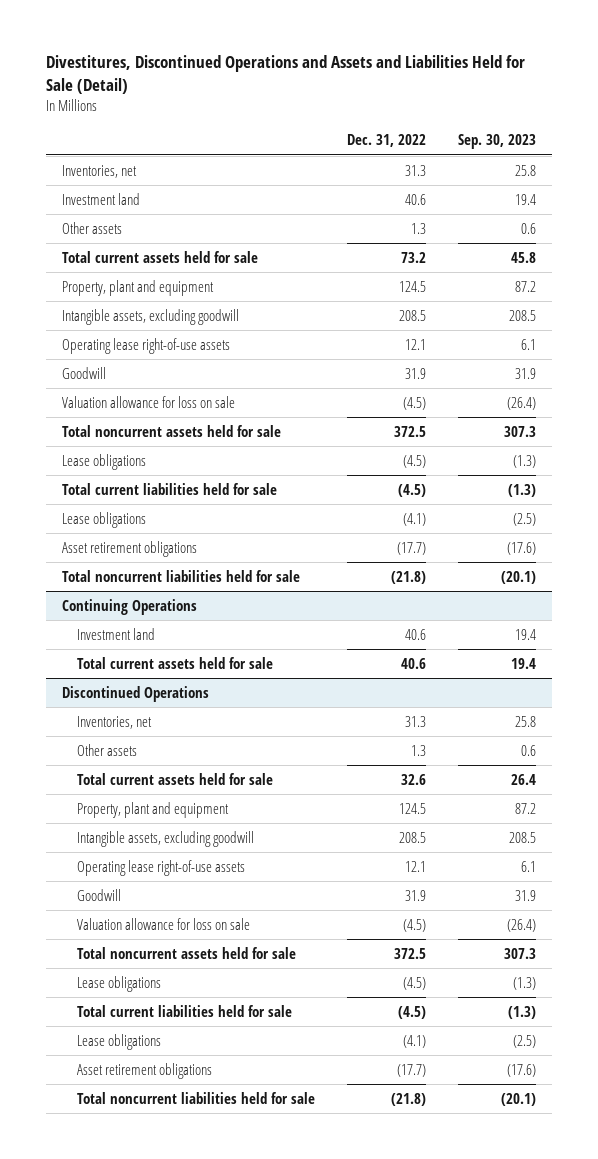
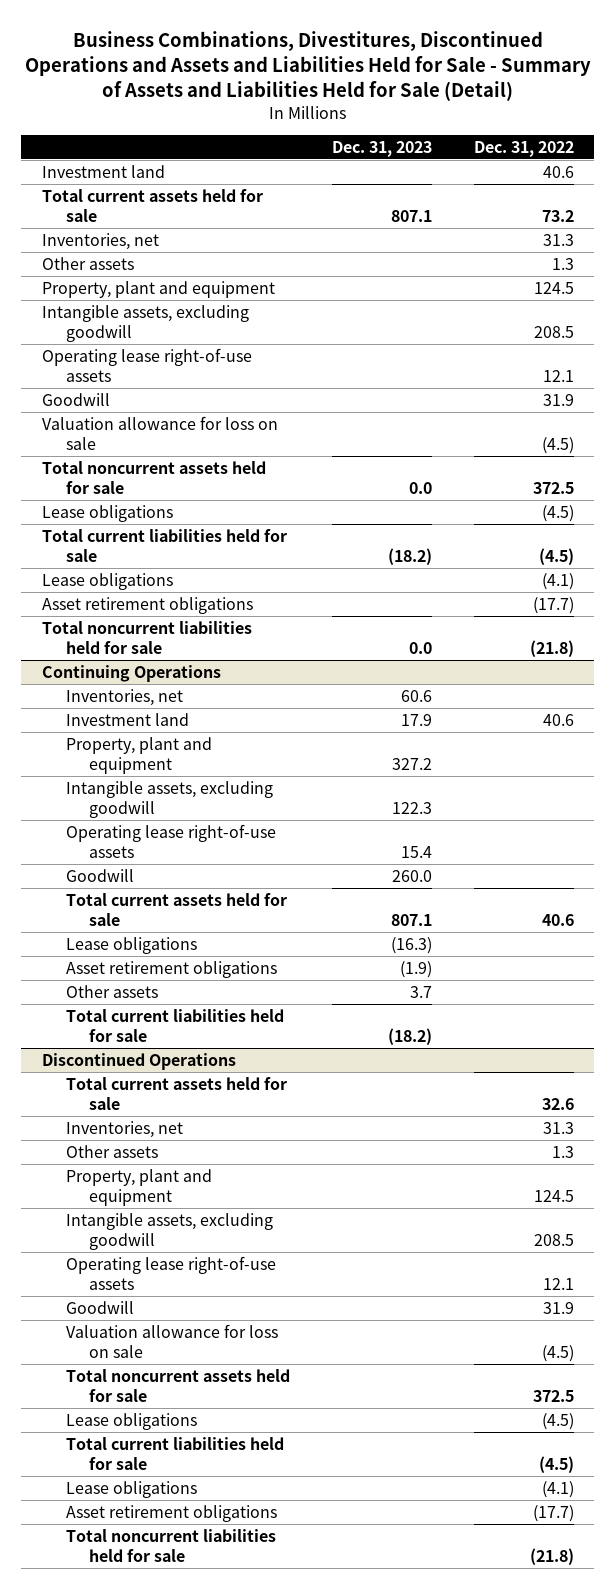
- Divestitures, Discontinued Operations and Assets and Liabilities Held for Sale (Detail)
+ Business Combinations, Divestitures, Discontinued Operations and Assets and Liabilities Held for Sale - Summary of Assets and Liabilities Held for Sale (Detail)
- | Dec. 31, 2022 | Sep. 30, 2023
+ | Dec. 31, 2023 | Dec. 31, 2022
moved down: Inventories, net | | 31.3
moved down: Other assets | | 1.3
@ Continuing Operations
+ Inventories, net | 60.6 |
+ Property, plant and equipment | 327.2 |
+ Intangible assets, excluding goodwill | 122.3 |
+ Operating lease right-of-use assets | 15.4 |
+ Goodwill | 260.0 |
+ Lease obligations | (16.3) |
+ Asset retirement obligations | (1.9) |
+ Other assets | 3.7 |
+ Total current liabilities held for sale | (18.2) |
@ Discontinued Operations
moved up: Total current assets held for sale | | 32.6

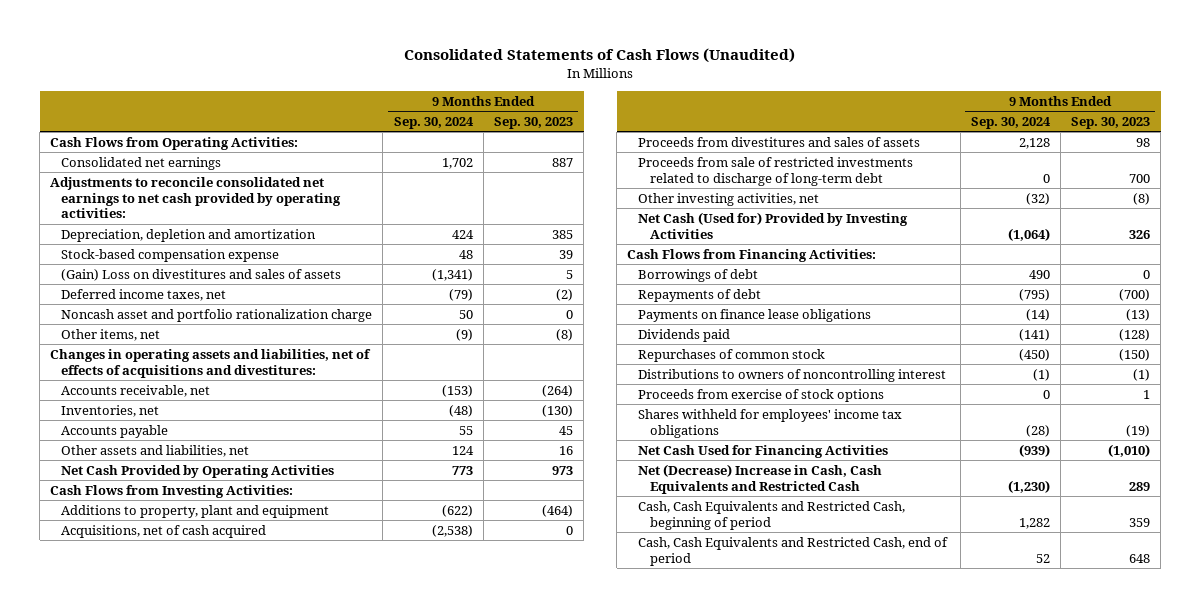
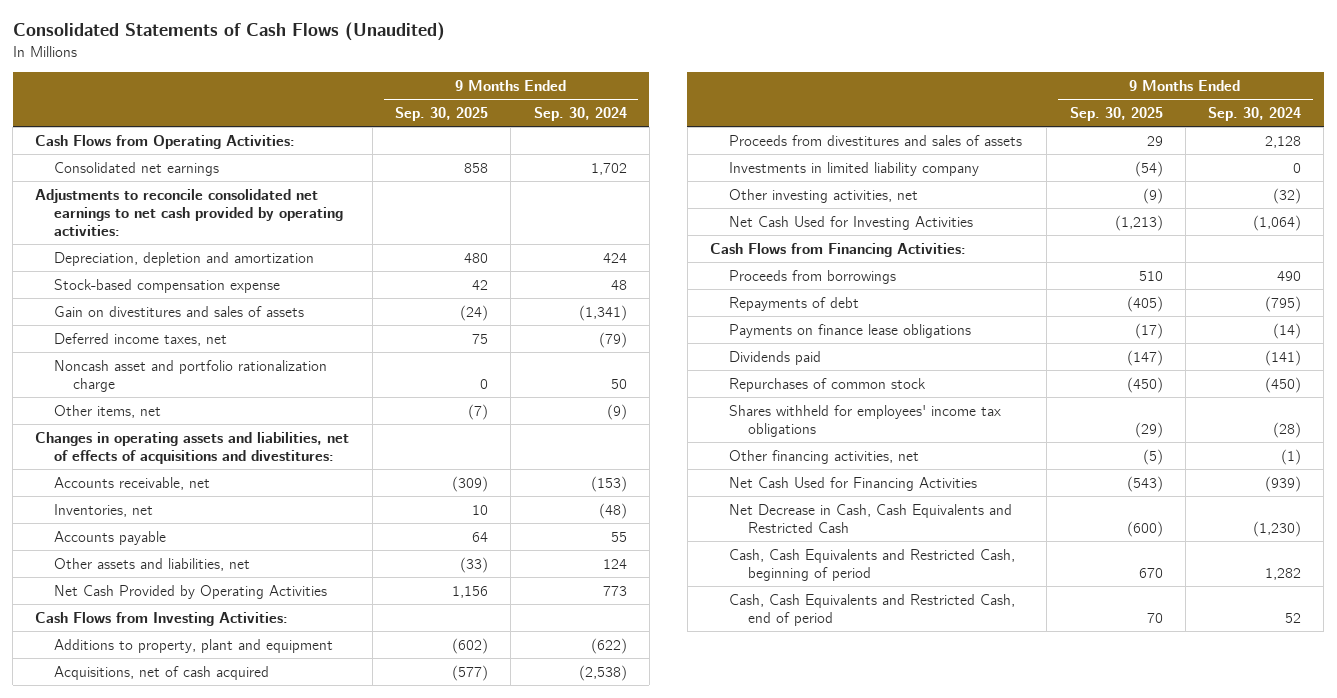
- | 9 Months Ended Sep. 30, 2024 | 9 Months Ended Sep. 30, 2023
+ | 9 Months Ended Sep. 30, 2025 | 9 Months Ended Sep. 30, 2024
- (Gain) Loss on divestitures and sales of assets | (1,341) | 5
+ Gain on divestitures and sales of assets | (24) | (1,341)
- Proceeds from sale of restricted investments related to discharge of long-term debt | 0 | 700
+ Investments in limited liability company | (54) | 0
- Net Cash (Used for) Provided by Investing Activities | (1,064) | 326
+ Net Cash Used for Investing Activities | (1,213) | (1,064)
- Borrowings of debt | 490 | 0
+ Proceeds from borrowings | 510 | 490
- Distributions to owners of noncontrolling interest | (1) | (1)
- Proceeds from exercise of stock options | 0 | 1
+ Other financing activities, net | (5) | (1)
- Net (Decrease) Increase in Cash, Cash Equivalents and Restricted Cash | (1,230) | 289
+ Net Decrease in Cash, Cash Equivalents and Restricted Cash | (600) | (1,230)

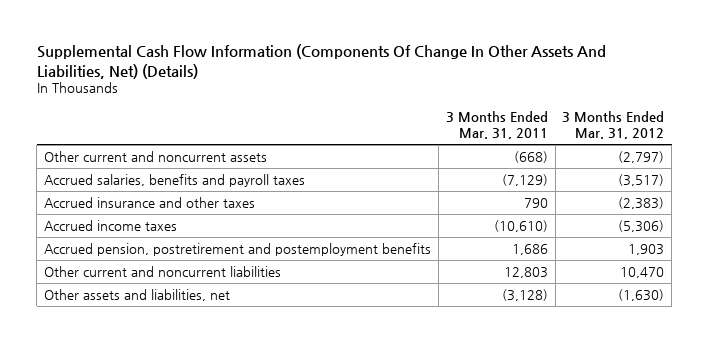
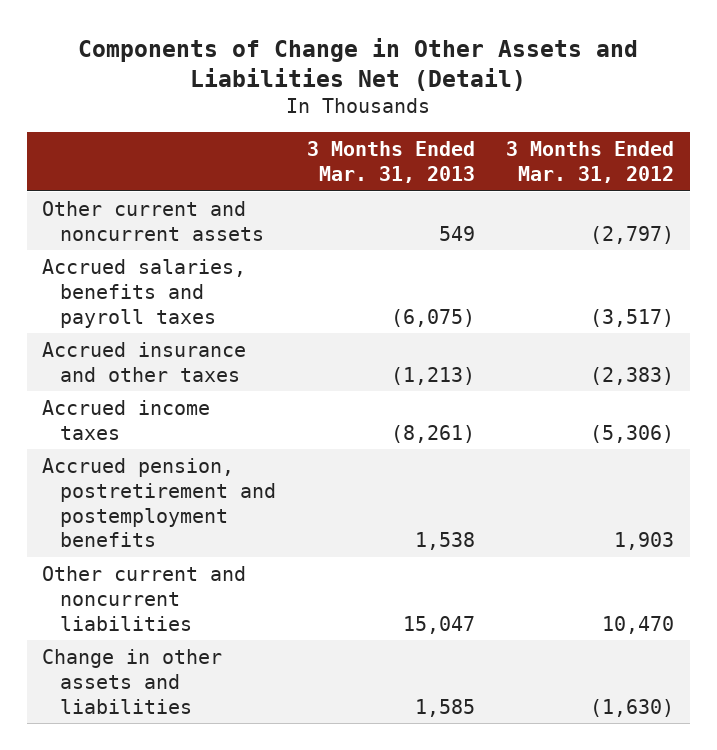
- Supplemental Cash Flow Information (Components Of Change In Other Assets And Liabilities, Net) (Details)
+ Components of Change in Other Assets and Liabilities Net (Detail)
- | 3 Months Ended Mar. 31, 2011 | 3 Months Ended Mar. 31, 2012
+ | 3 Months Ended Mar. 31, 2013 | 3 Months Ended Mar. 31, 2012
- Other assets and liabilities, net | (3,128) | (1,630)
+ Change in other assets and liabilities | 1,585 | (1,630)

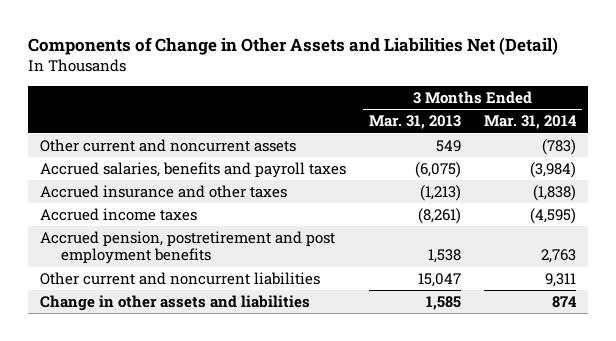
- | 3 Months Ended Mar. 31, 2013 | 3 Months Ended Mar. 31, 2012
+ | 3 Months Ended Mar. 31, 2013 | 3 Months Ended Mar. 31, 2014
- Accrued pension, postretirement and postemployment benefits | 1,538 | 1,903
+ Accrued pension, postretirement and post employment benefits | 1,538 | 2,763

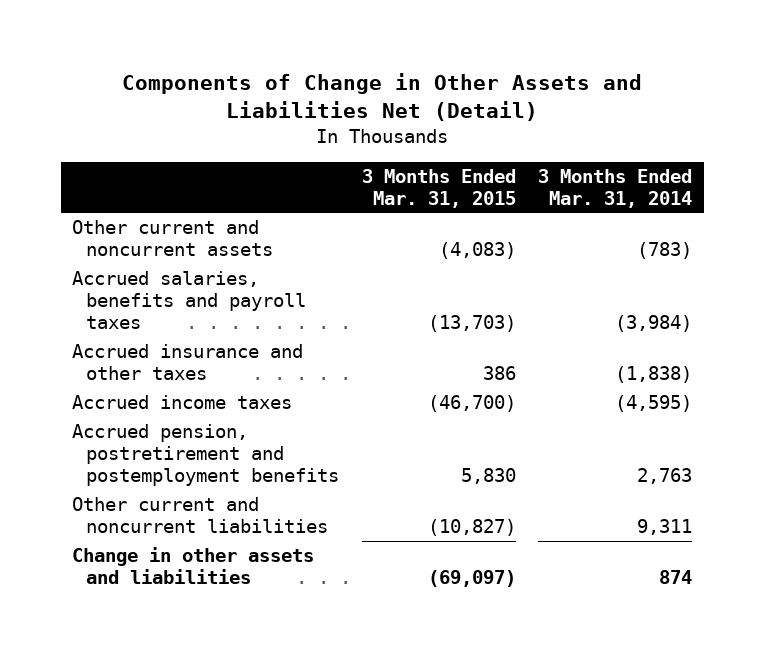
- | 3 Months Ended Mar. 31, 2013 | 3 Months Ended Mar. 31, 2014
+ | 3 Months Ended Mar. 31, 2015 | 3 Months Ended Mar. 31, 2014
- Accrued pension, postretirement and post employment benefits | 1,538 | 2,763
+ Accrued pension, postretirement and postemployment benefits | 5,830 | 2,763

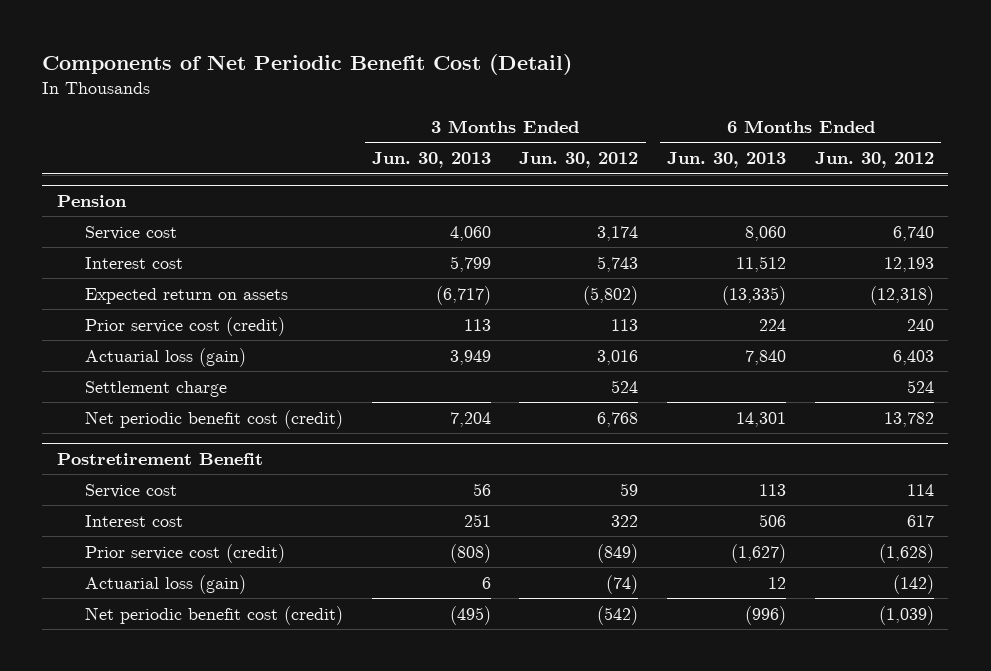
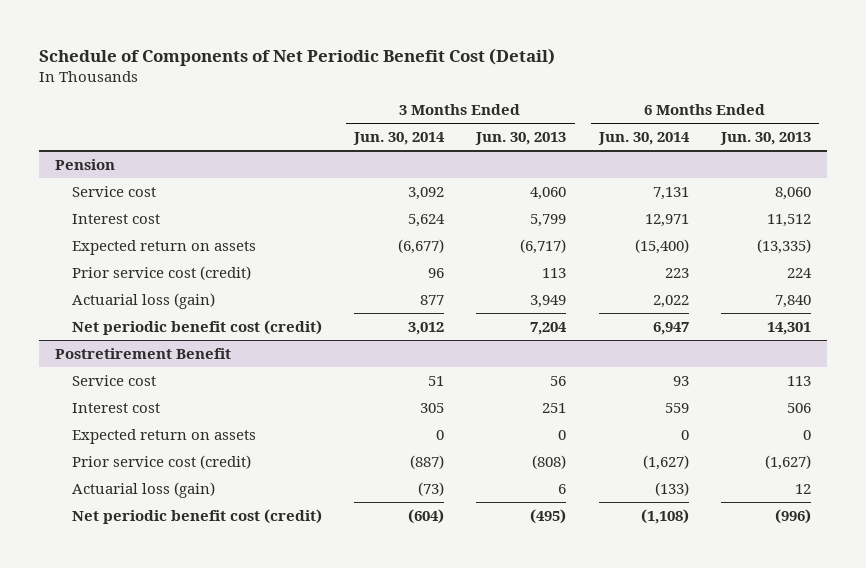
- Components of Net Periodic Benefit Cost (Detail)
+ Schedule of Components of Net Periodic Benefit Cost (Detail)
- | 3 Months Ended Jun. 30, 2013 | 3 Months Ended Jun. 30, 2012 | 6 Months Ended Jun. 30, 2013 | 6 Months Ended Jun. 30, 2012
+ | 3 Months Ended Jun. 30, 2014 | 3 Months Ended Jun. 30, 2013 | 6 Months Ended Jun. 30, 2014 | 6 Months Ended Jun. 30, 2013
@ Pension
- Settlement charge | | 524 | | 524
@ Postretirement Benefit
+ Expected return on assets | 0 | 0 | 0 | 0

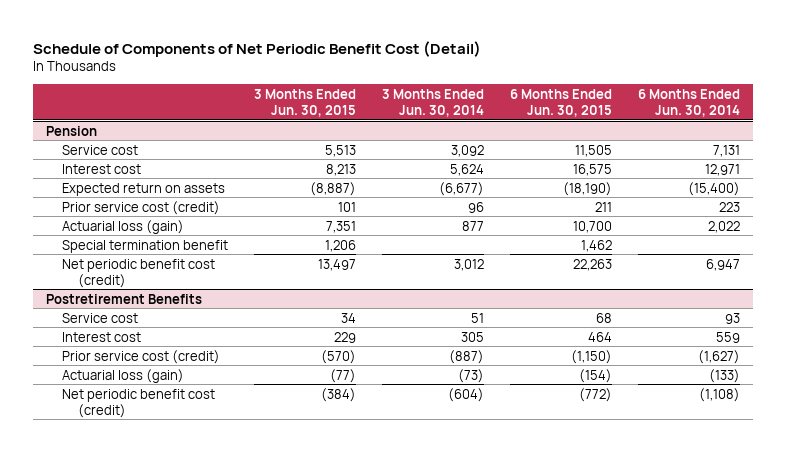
- | 3 Months Ended Jun. 30, 2014 | 3 Months Ended Jun. 30, 2013 | 6 Months Ended Jun. 30, 2014 | 6 Months Ended Jun. 30, 2013
+ | 3 Months Ended Jun. 30, 2015 | 3 Months Ended Jun. 30, 2014 | 6 Months Ended Jun. 30, 2015 | 6 Months Ended Jun. 30, 2014
@ Pension
+ Special termination benefit | 1,206 | | 1,462 |
- Postretirement Benefit
+ Postretirement Benefits
- Expected return on assets | 0 | 0 | 0 | 0

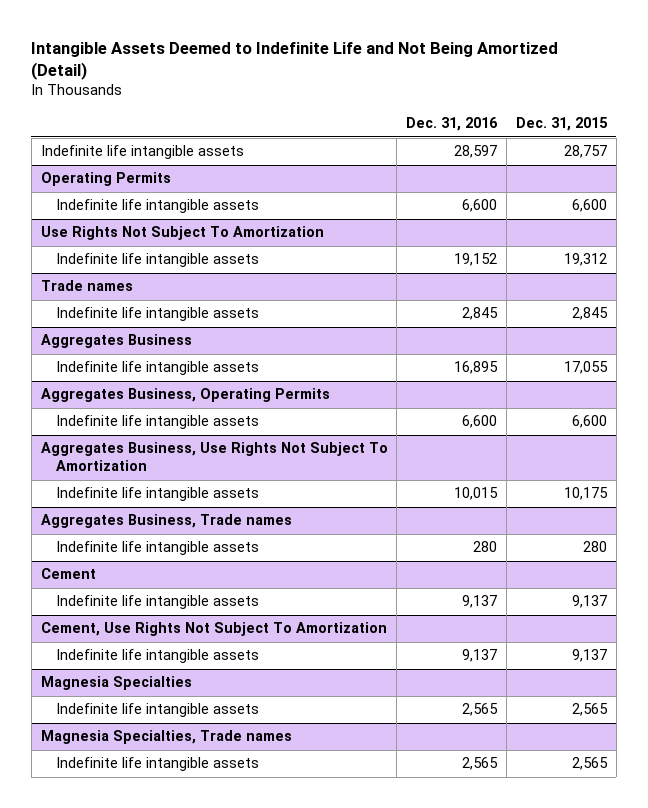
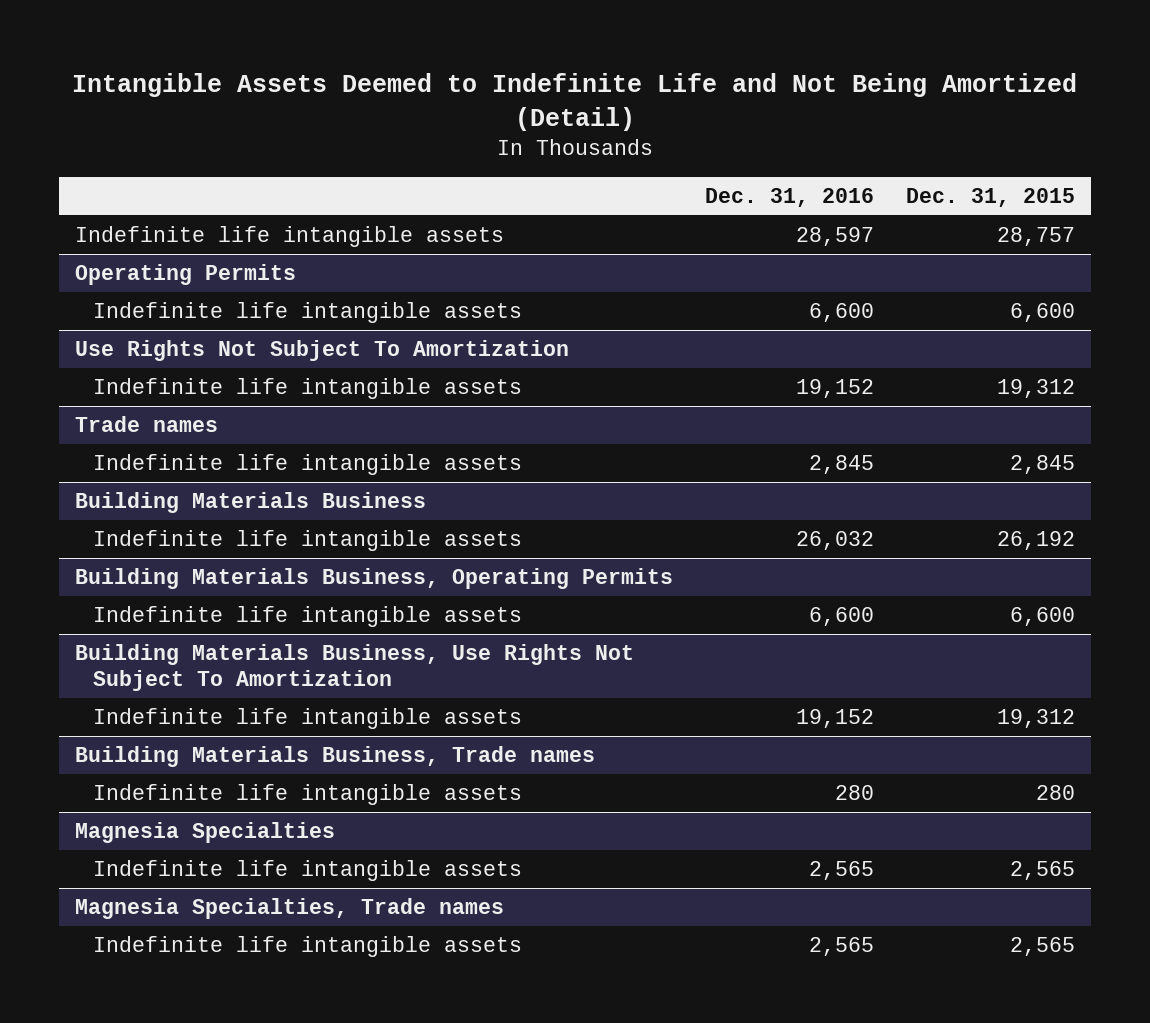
- Aggregates Business
- Indefinite life intangible assets | 16,895 | 17,055
- Aggregates Business, Operating Permits
+ Building Materials Business
+ Indefinite life intangible assets | 26,032 | 26,192
+ Building Materials Business, Operating Permits
- Aggregates Business, Use Rights Not Subject To Amortization
- Indefinite life intangible assets | 10,015 | 10,175
- Aggregates Business, Trade names
+ Building Materials Business, Use Rights Not Subject To Amortization
+ Indefinite life intangible assets | 19,152 | 19,312
+ Building Materials Business, Trade names
- Cement
- Indefinite life intangible assets | 9,137 | 9,137
- Cement, Use Rights Not Subject To Amortization
- Indefinite life intangible assets | 9,137 | 9,137

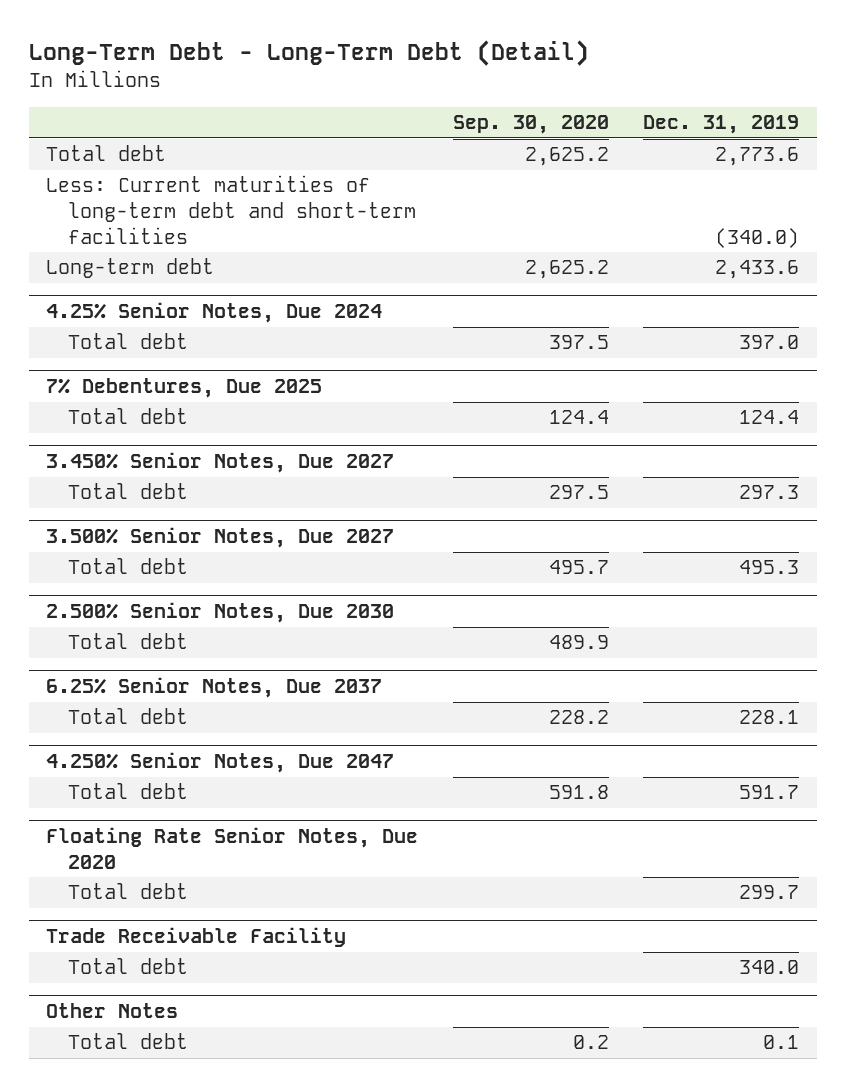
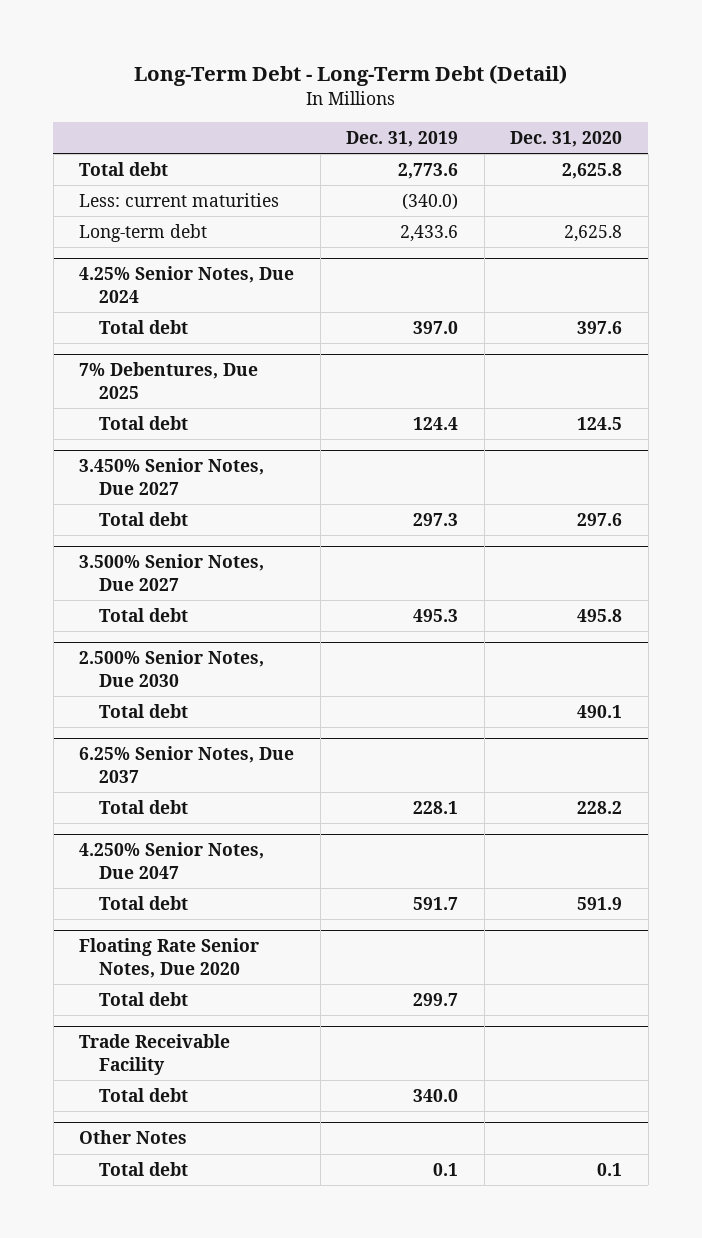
- | Sep. 30, 2020 | Dec. 31, 2019
+ | Dec. 31, 2019 | Dec. 31, 2020
- Less: Current maturities of long-term debt and short-term facilities | | (340.0)
+ Less: current maturities | (340.0) |

